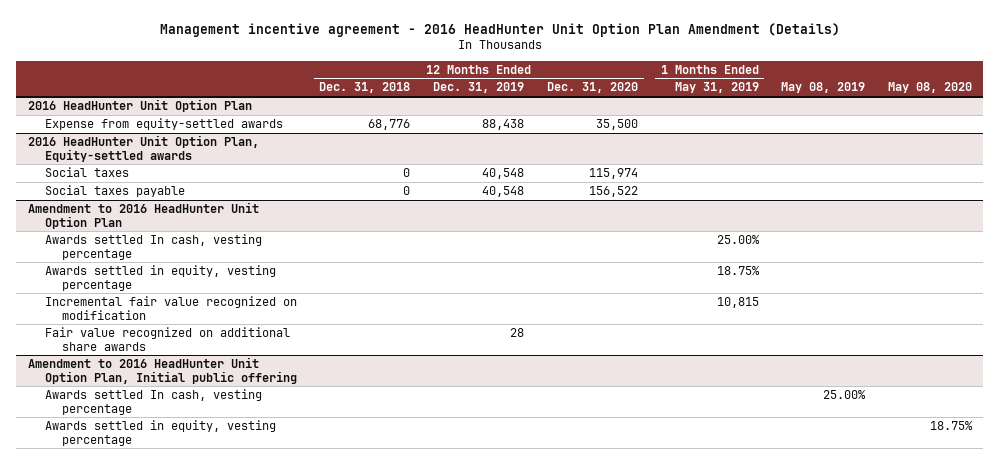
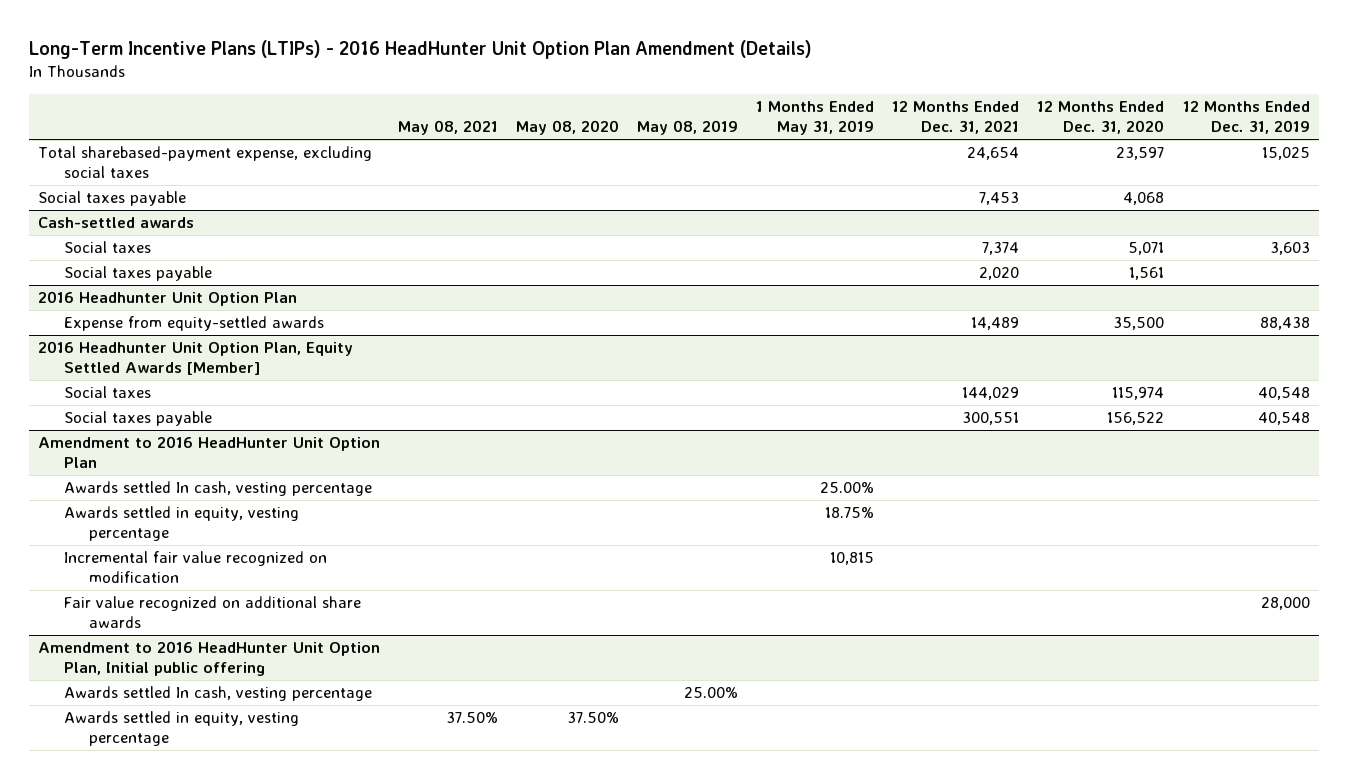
- Management incentive agreement - 2016 HeadHunter Unit Option Plan Amendment (Details)
+ Long-Term Incentive Plans (LTIPs) - 2016 HeadHunter Unit Option Plan Amendment (Details)
- | 12 Months Ended Dec. 31, 2018 | 12 Months Ended Dec. 31, 2019 | 12 Months Ended Dec. 31, 2020 | 1 Months Ended May 31, 2019 | May 08, 2019 | May 08, 2020
+ | May 08, 2021 | May 08, 2020 | May 08, 2019 | 1 Months Ended May 31, 2019 | 12 Months Ended Dec. 31, 2021 | 12 Months Ended Dec. 31, 2020 | 12 Months Ended Dec. 31, 2019
- 2016 HeadHunter Unit Option Plan
+ Total sharebased-payment expense, excluding social taxes | | | | | 24,654 | 23,597 | 15,025
+ Social taxes payable | | | | | 7,453 | 4,068 |
+ Cash-settled awards
+ Social taxes | | | | | 7,374 | 5,071 | 3,603
+ Social taxes payable | | | | | 2,020 | 1,561 |
+ 2016 Headhunter Unit Option Plan
- 2016 HeadHunter Unit Option Plan, Equity-settled awards
+ 2016 Headhunter Unit Option Plan, Equity Settled Awards [Member]
@ Amendment to 2016 HeadHunter Unit Option Plan
- Fair value recognized on additional share awards | | 28 | | | |
+ Fair value recognized on additional share awards | | | | | | | 28,000
@ Amendment to 2016 HeadHunter Unit Option Plan, Initial public offering
- Awards settled in equity, vesting percentage | | | | | | 18.75%
+ Awards settled in equity, vesting percentage | 37.50% | 37.50% | | | | |

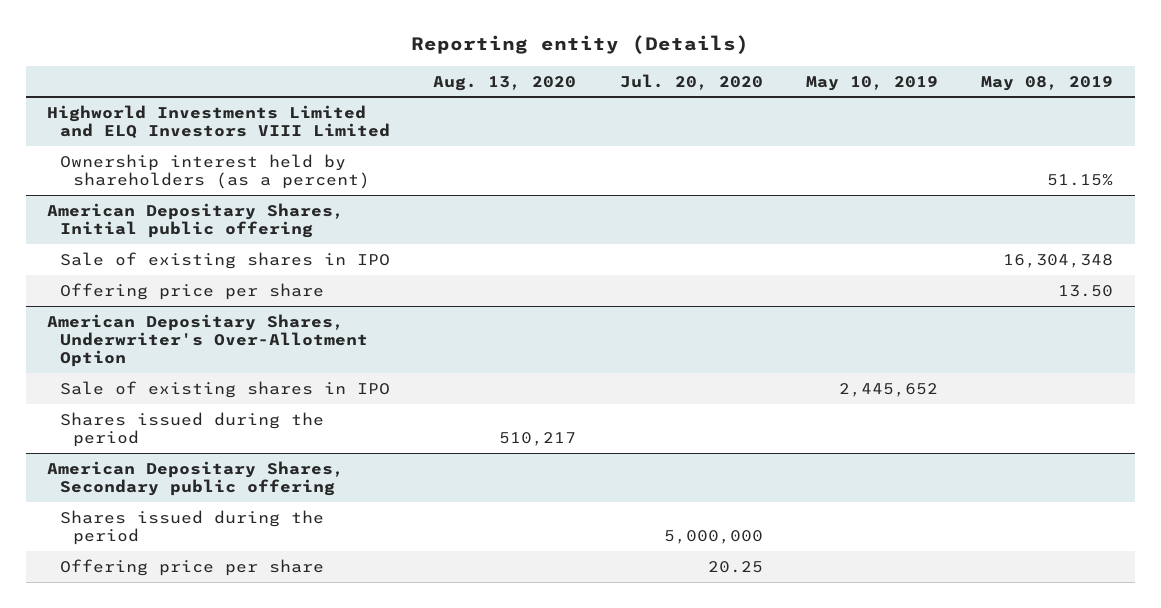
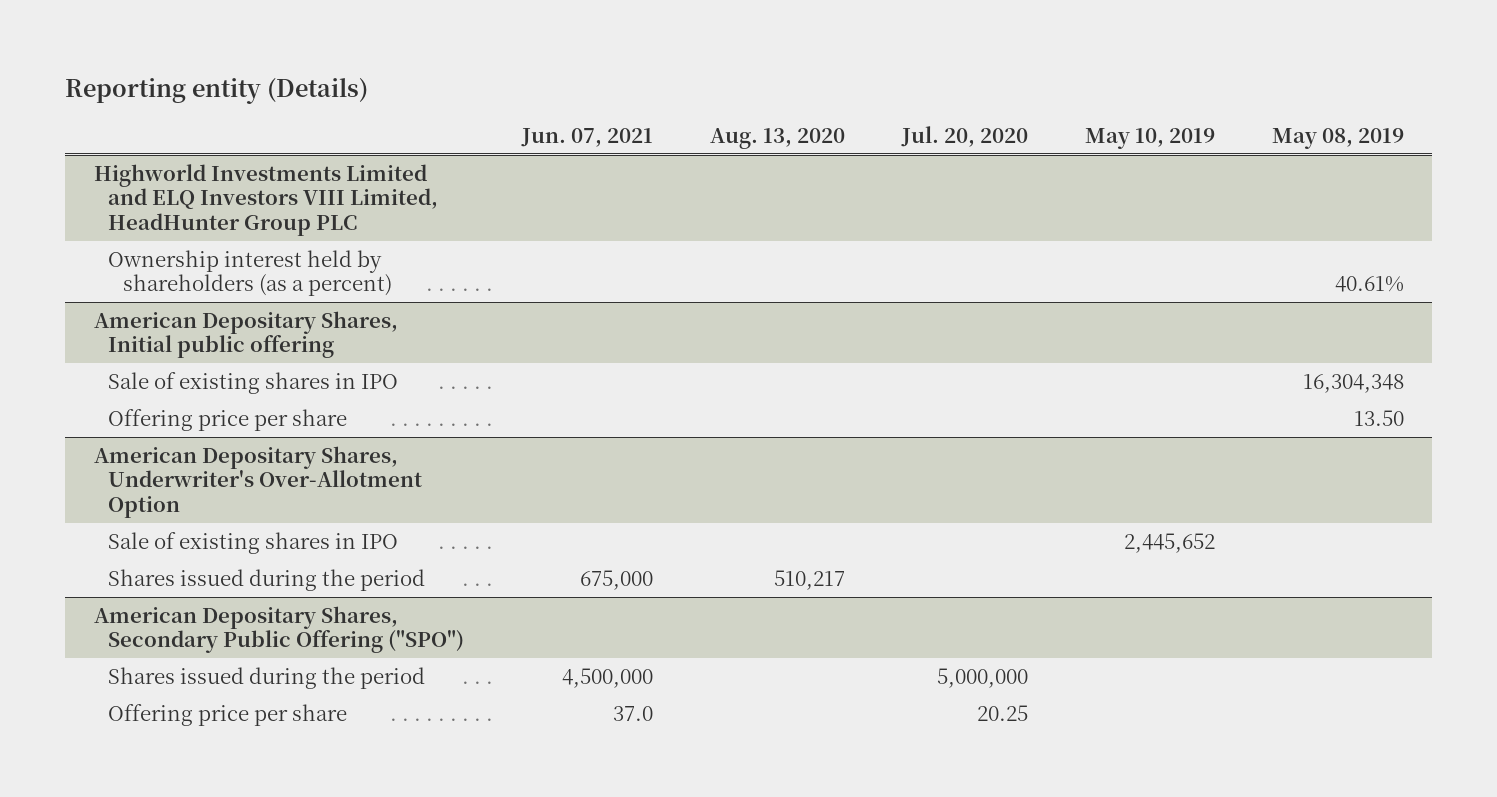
- | Aug. 13, 2020 | Jul. 20, 2020 | May 10, 2019 | May 08, 2019
+ | Jun. 07, 2021 | Aug. 13, 2020 | Jul. 20, 2020 | May 10, 2019 | May 08, 2019
- Highworld Investments Limited and ELQ Investors VIII Limited
- Ownership interest held by shareholders (as a percent) | | | | 51.15%
+ Highworld Investments Limited and ELQ Investors VIII Limited, HeadHunter Group PLC
+ Ownership interest held by shareholders (as a percent) | | | | | 40.61%
- American Depositary Shares, Secondary public offering
+ American Depositary Shares, Secondary Public Offering ("SPO")

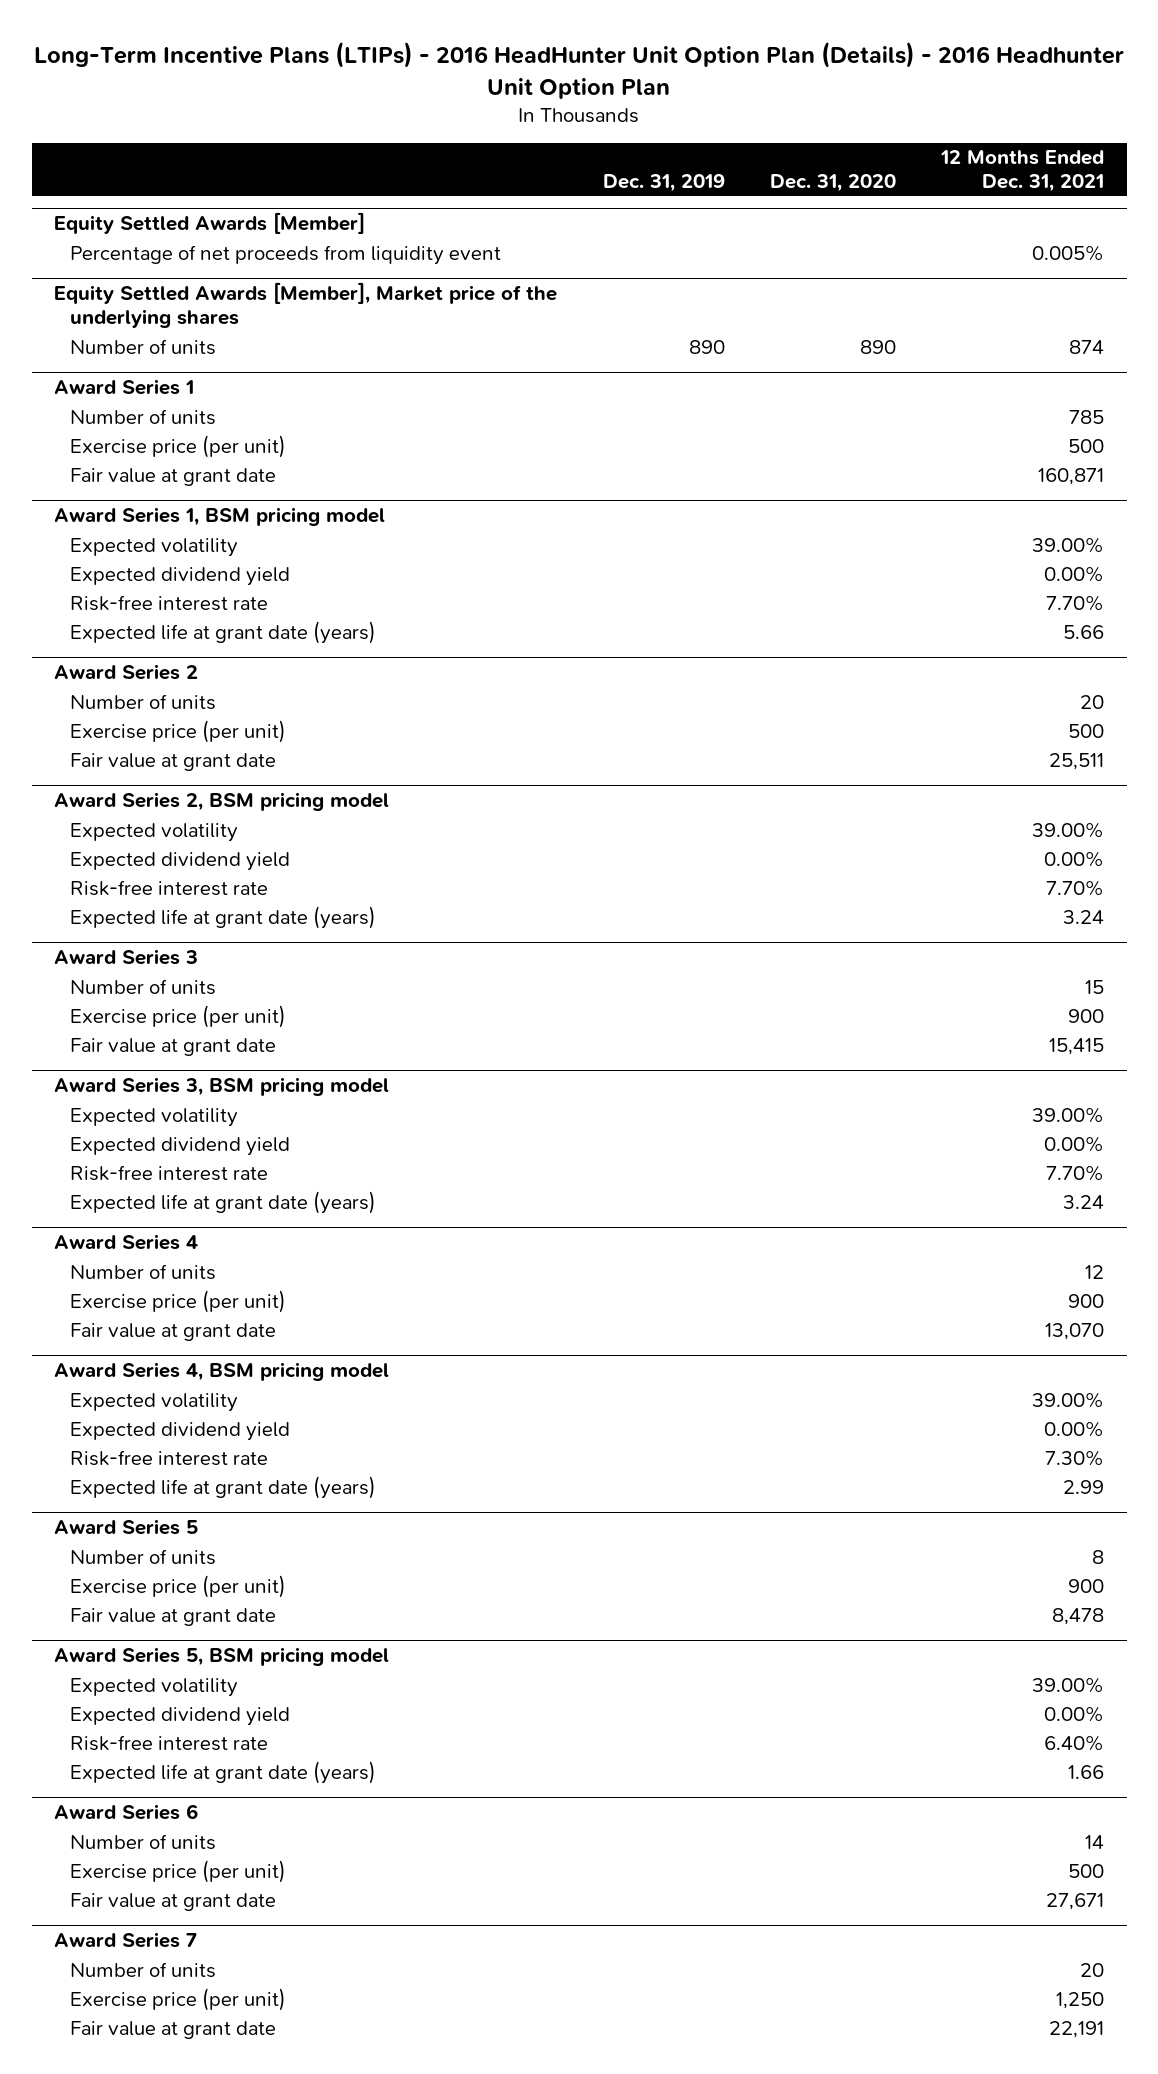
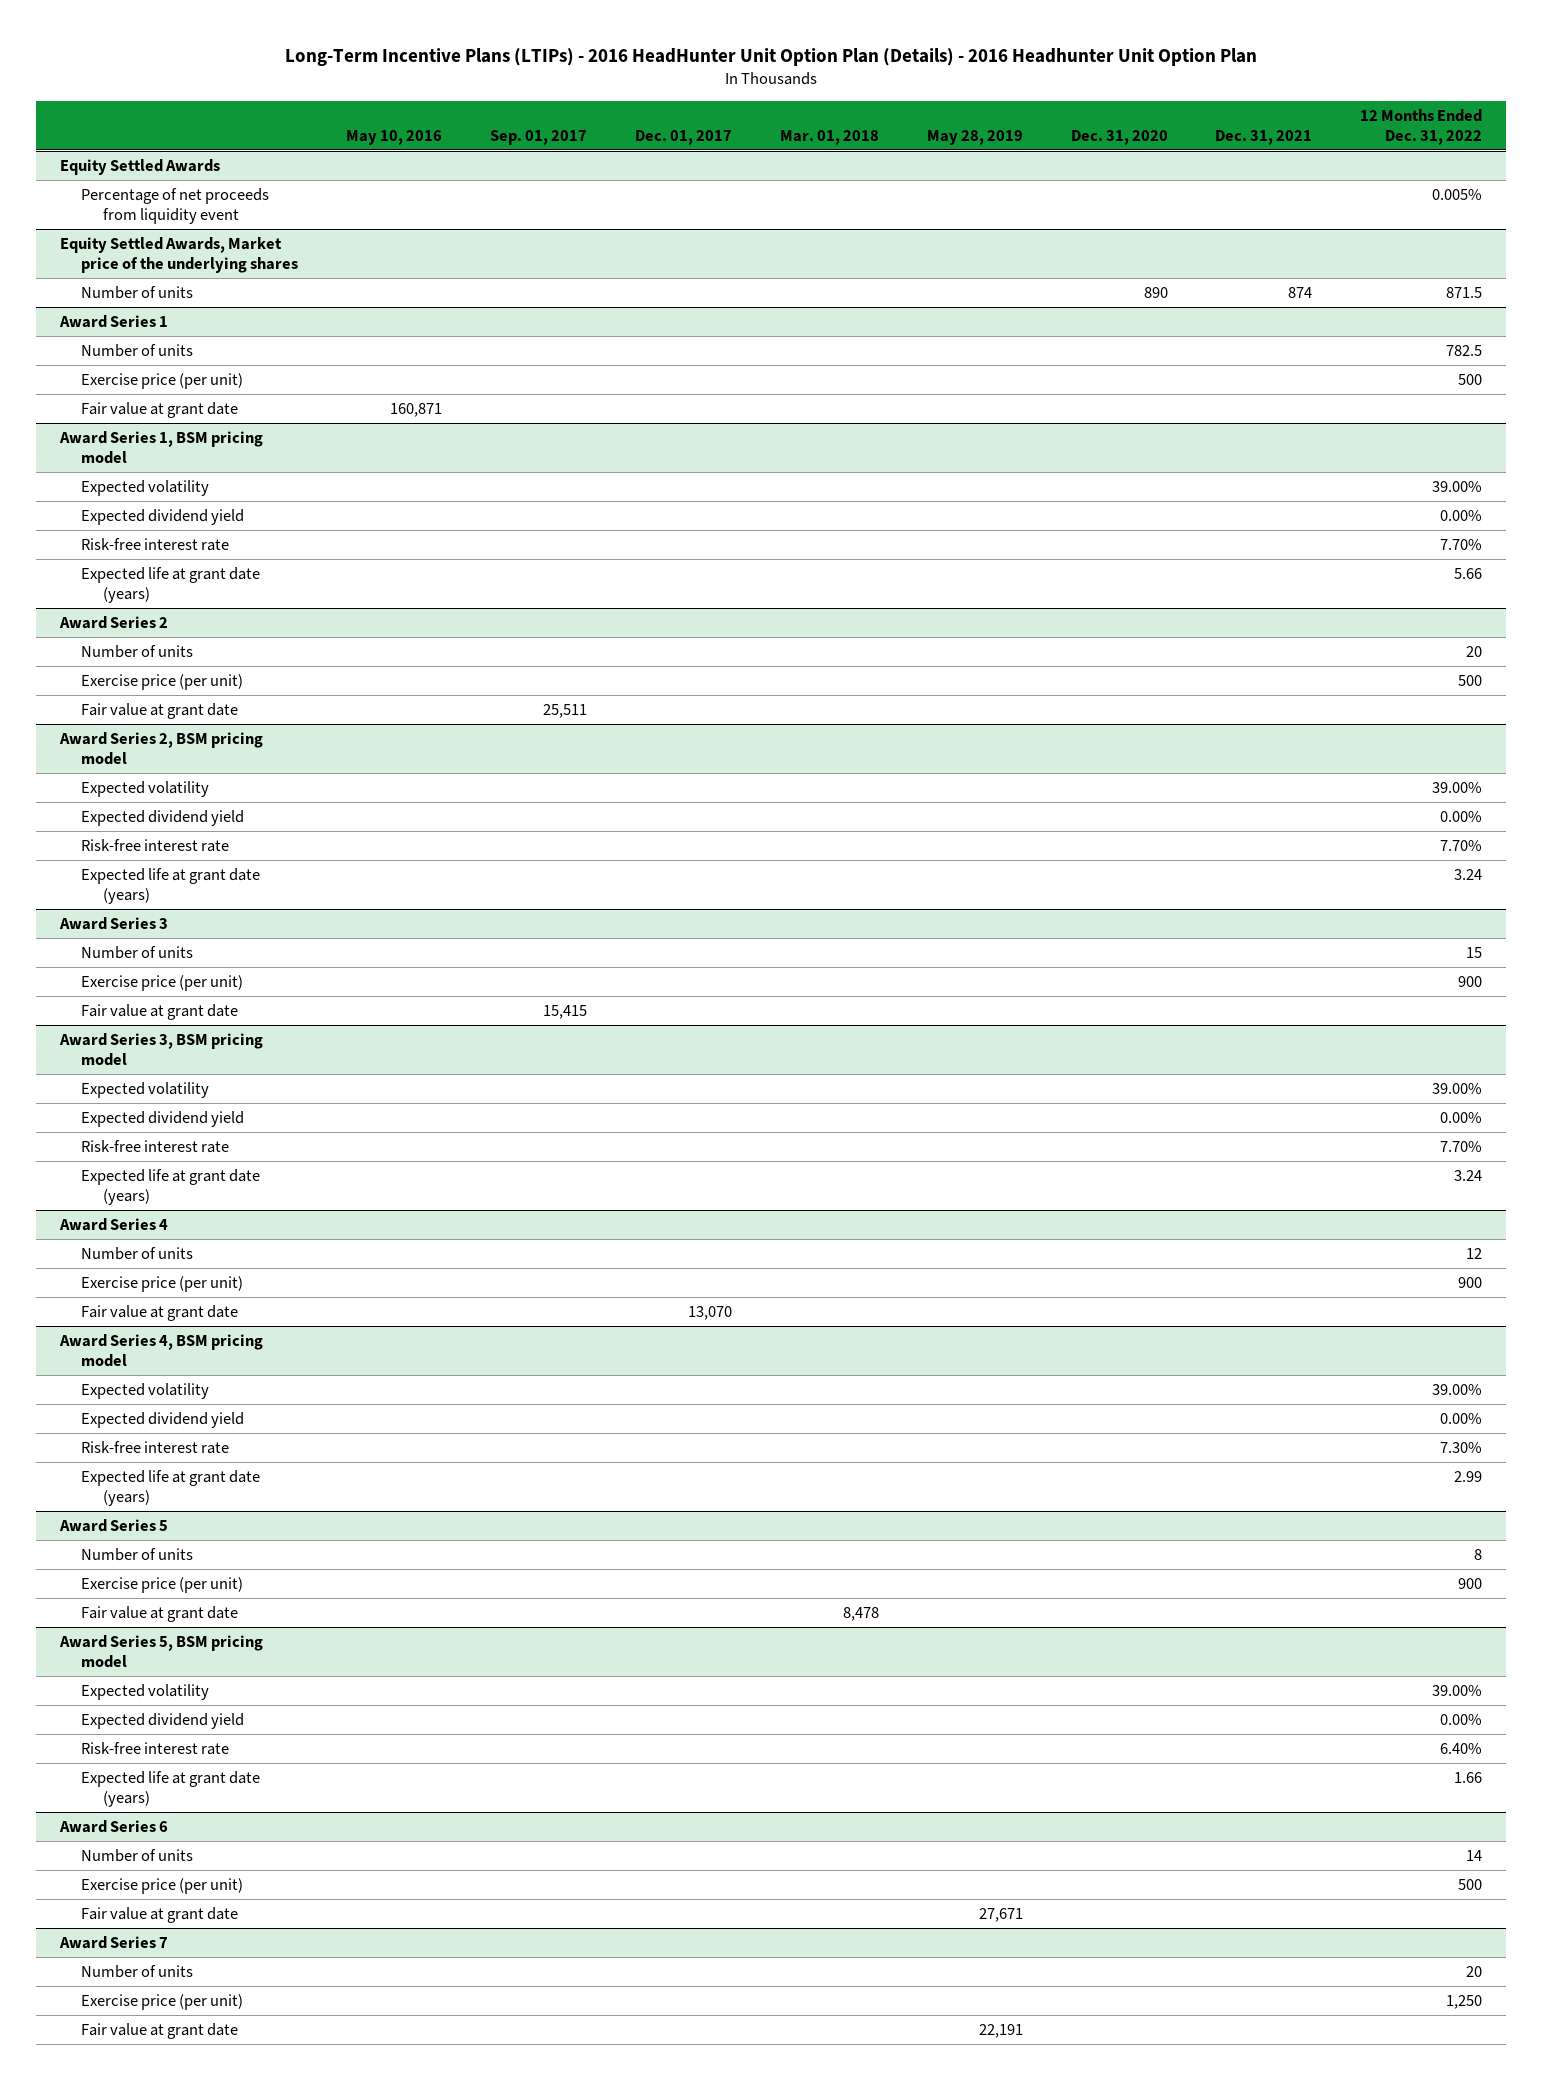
- | Dec. 31, 2019 | Dec. 31, 2020 | 12 Months Ended Dec. 31, 2021
+ | May 10, 2016 | Sep. 01, 2017 | Dec. 01, 2017 | Mar. 01, 2018 | May 28, 2019 | Dec. 31, 2020 | Dec. 31, 2021 | 12 Months Ended Dec. 31, 2022
- Equity Settled Awards [Member]
+ Equity Settled Awards
- Equity Settled Awards [Member], Market price of the underlying shares
+ Equity Settled Awards, Market price of the underlying shares

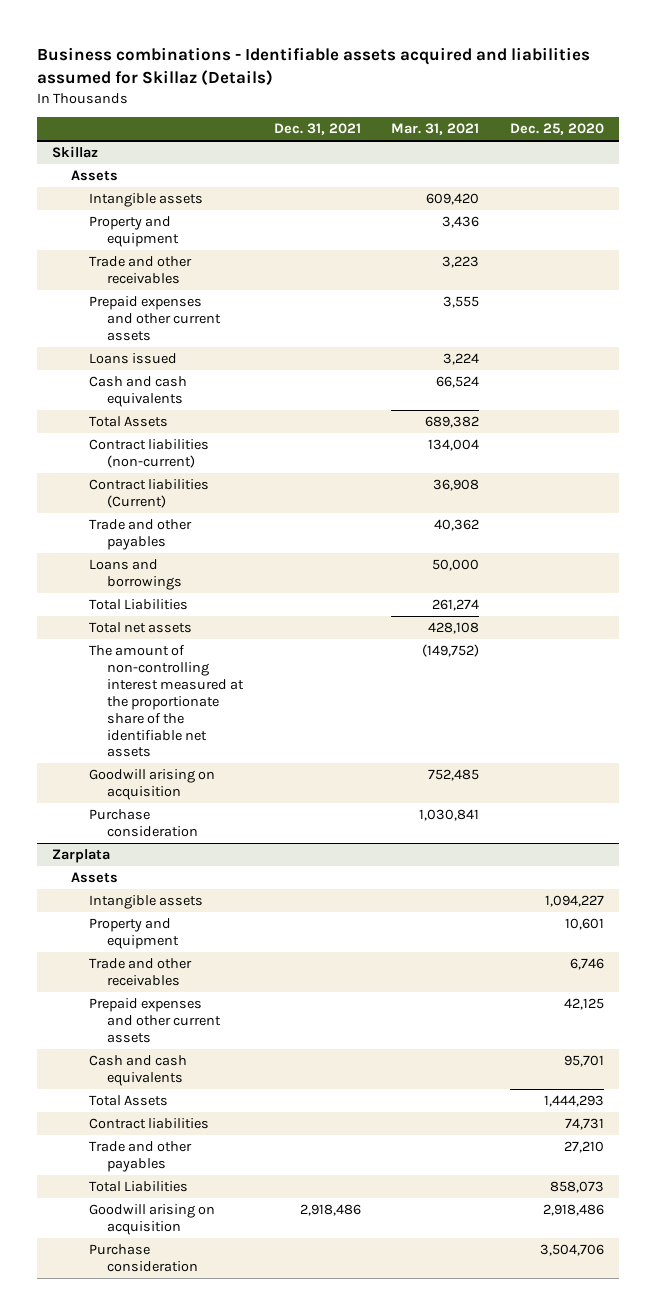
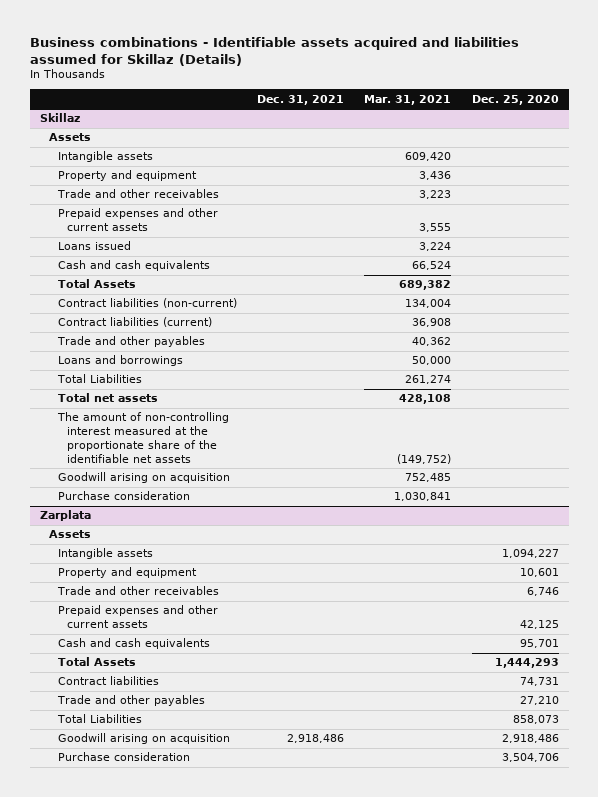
@ Skillaz
- Contract liabilities (Current) | | 36,908 |
+ Contract liabilities (current) | | 36,908 |

